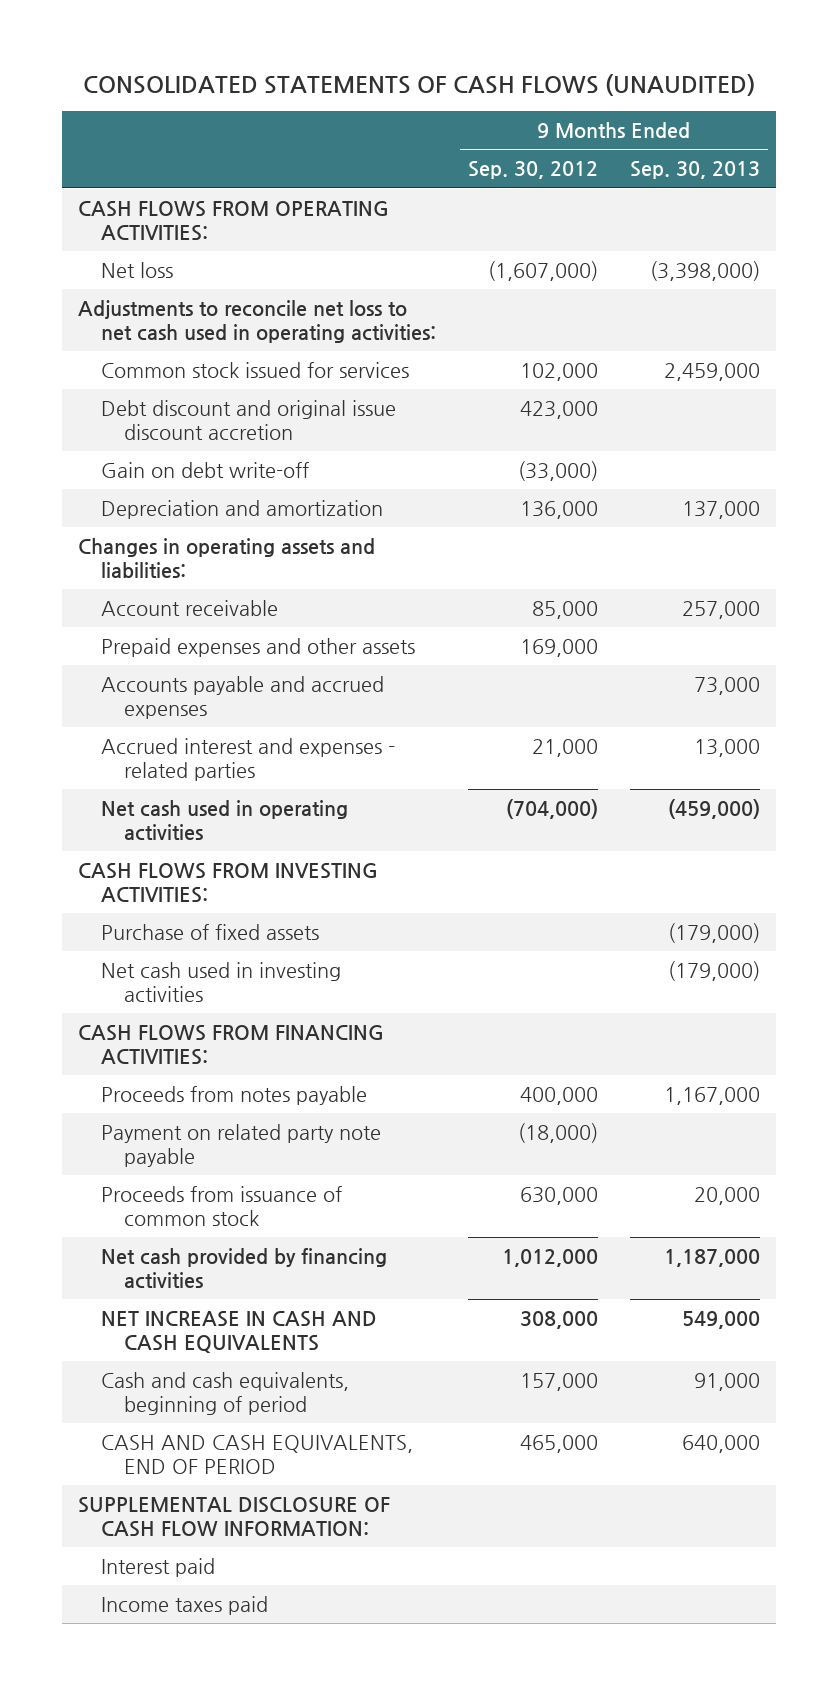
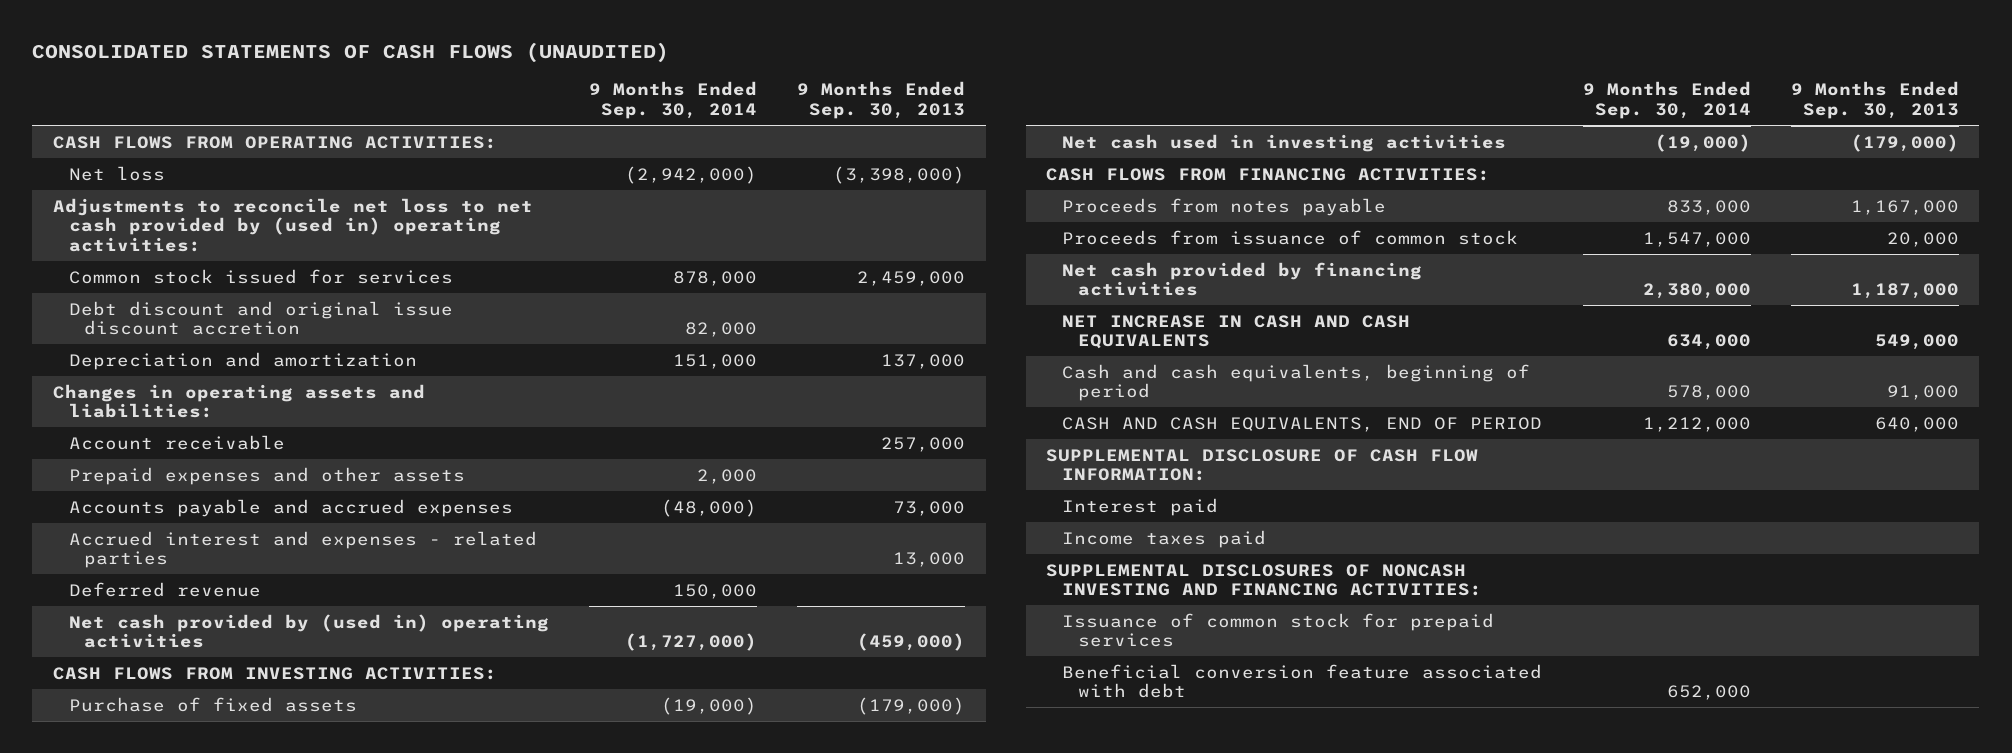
- | 9 Months Ended Sep. 30, 2012 | 9 Months Ended Sep. 30, 2013
+ | 9 Months Ended Sep. 30, 2014 | 9 Months Ended Sep. 30, 2013
- Adjustments to reconcile net loss to net cash used in operating activities:
+ Adjustments to reconcile net loss to net cash provided by (used in) operating activities:
- Gain on debt write-off | (33,000) |
- Net cash used in operating activities | (704,000) | (459,000)
+ Deferred revenue | 150,000 |
+ Net cash provided by (used in) operating activities | (1,727,000) | (459,000)
- Payment on related party note payable | (18,000) |
+ SUPPLEMENTAL DISCLOSURES OF NONCASH INVESTING AND FINANCING ACTIVITIES:
+ Issuance of common stock for prepaid services
+ Beneficial conversion feature associated with debt | 652,000 |

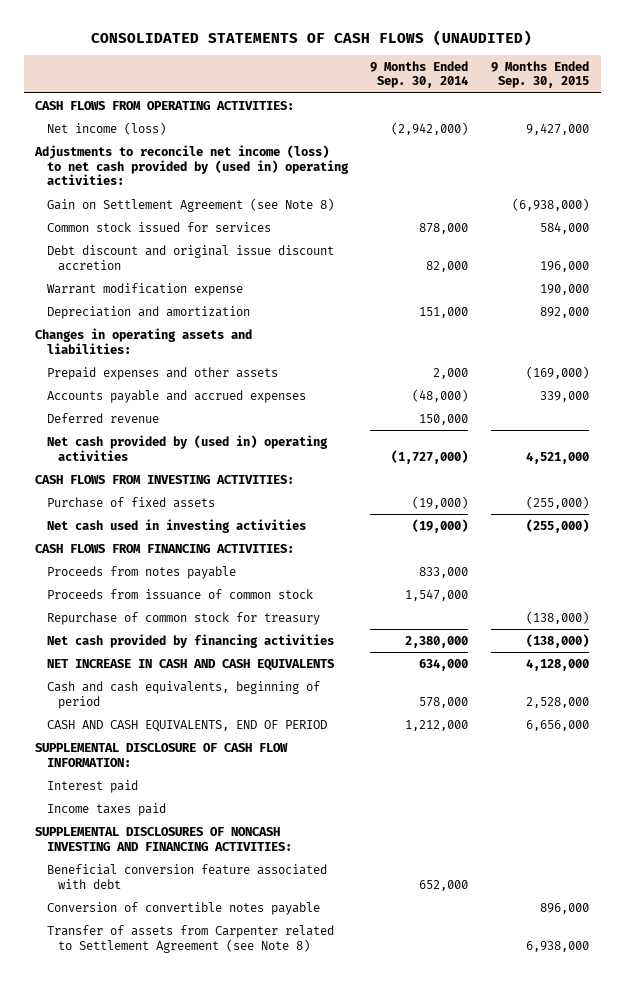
- | 9 Months Ended Sep. 30, 2014 | 9 Months Ended Sep. 30, 2013
+ | 9 Months Ended Sep. 30, 2014 | 9 Months Ended Sep. 30, 2015
- Net loss | (2,942,000) | (3,398,000)
- Adjustments to reconcile net loss to net cash provided by (used in) operating activities:
+ Net income (loss) | (2,942,000) | 9,427,000
+ Adjustments to reconcile net income (loss) to net cash provided by (used in) operating activities:
+ Gain on Settlement Agreement (see Note 8) | | (6,938,000)
+ Warrant modification expense | | 190,000
- Account receivable | | 257,000
- Accrued interest and expenses - related parties | | 13,000
+ Repurchase of common stock for treasury | | (138,000)
- Issuance of common stock for prepaid services
+ Conversion of convertible notes payable | | 896,000
+ Transfer of assets from Carpenter related to Settlement Agreement (see Note 8) | | 6,938,000

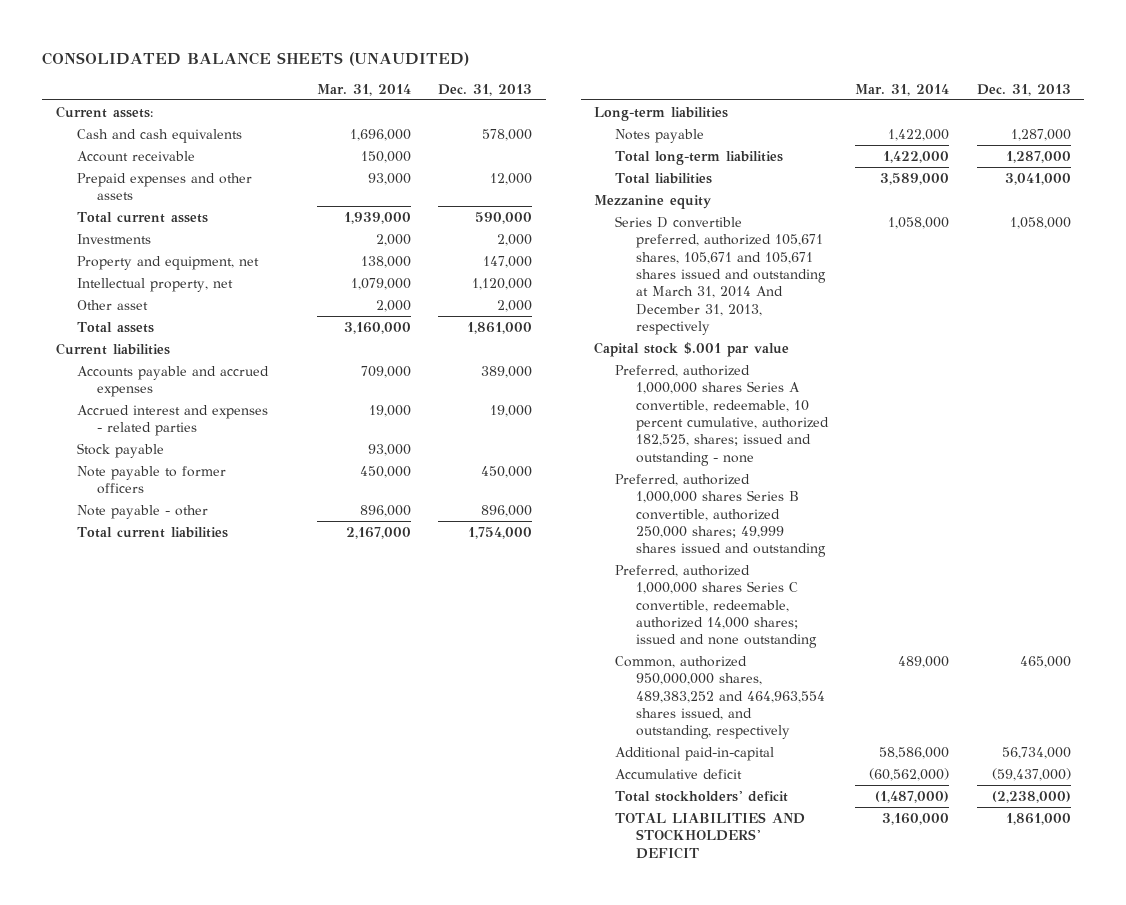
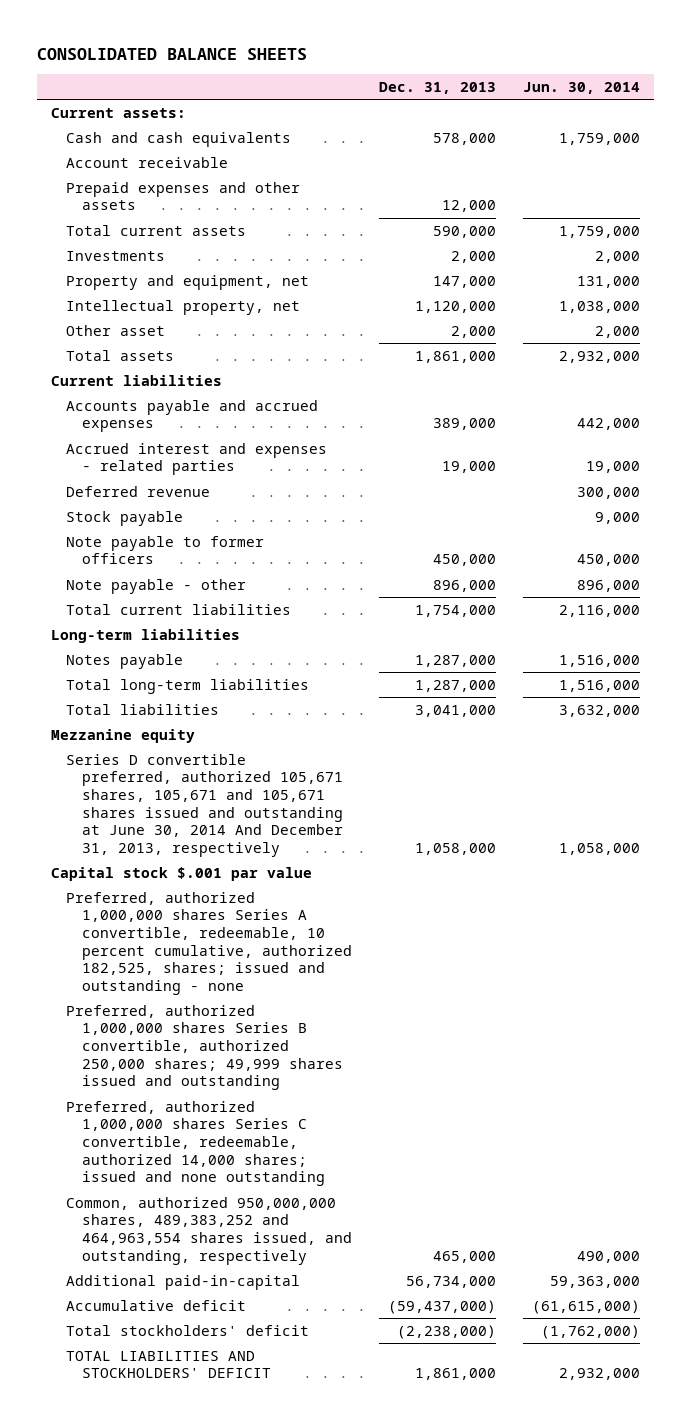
- CONSOLIDATED BALANCE SHEETS (UNAUDITED)
+ CONSOLIDATED BALANCE SHEETS
- | Mar. 31, 2014 | Dec. 31, 2013
+ | Dec. 31, 2013 | Jun. 30, 2014
+ Deferred revenue | | 300,000
- Series D convertible preferred, authorized 105,671 shares, 105,671 and 105,671 shares issued and outstanding at March 31, 2014 And December 31, 2013, respectively | 1,058,000 | 1,058,000
+ Series D convertible preferred, authorized 105,671 shares, 105,671 and 105,671 shares issued and outstanding at June 30, 2014 And December 31, 2013, respectively | 1,058,000 | 1,058,000

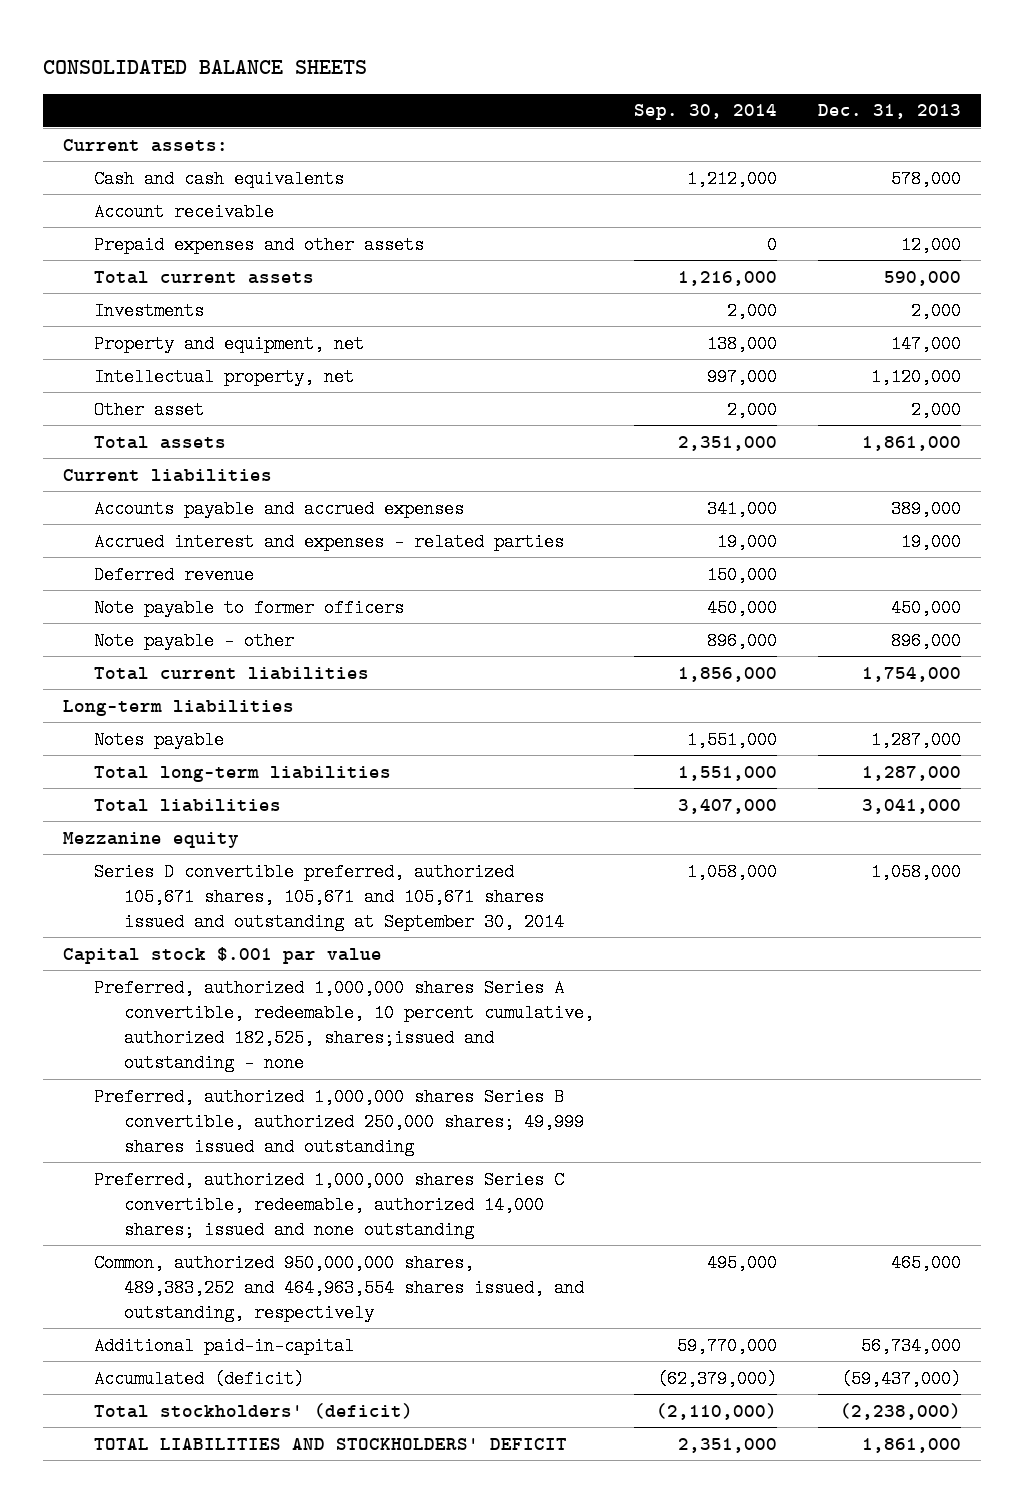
- | Dec. 31, 2013 | Jun. 30, 2014
+ | Sep. 30, 2014 | Dec. 31, 2013
- Stock payable | | 9,000
- Series D convertible preferred, authorized 105,671 shares, 105,671 and 105,671 shares issued and outstanding at June 30, 2014 And December 31, 2013, respectively | 1,058,000 | 1,058,000
+ Series D convertible preferred, authorized 105,671 shares, 105,671 and 105,671 shares issued and outstanding at September 30, 2014 | 1,058,000 | 1,058,000
- Preferred, authorized 1,000,000 shares Series A convertible, redeemable, 10 percent cumulative, authorized 182,525, shares; issued and outstanding - none
+ Preferred, authorized 1,000,000 shares Series A convertible, redeemable, 10 percent cumulative, authorized 182,525, shares;issued and outstanding - none
- Accumulative deficit | (59,437,000) | (61,615,000)
- Total stockholders' deficit | (2,238,000) | (1,762,000)
+ Accumulated (deficit) | (62,379,000) | (59,437,000)
+ Total stockholders' (deficit) | (2,110,000) | (2,238,000)

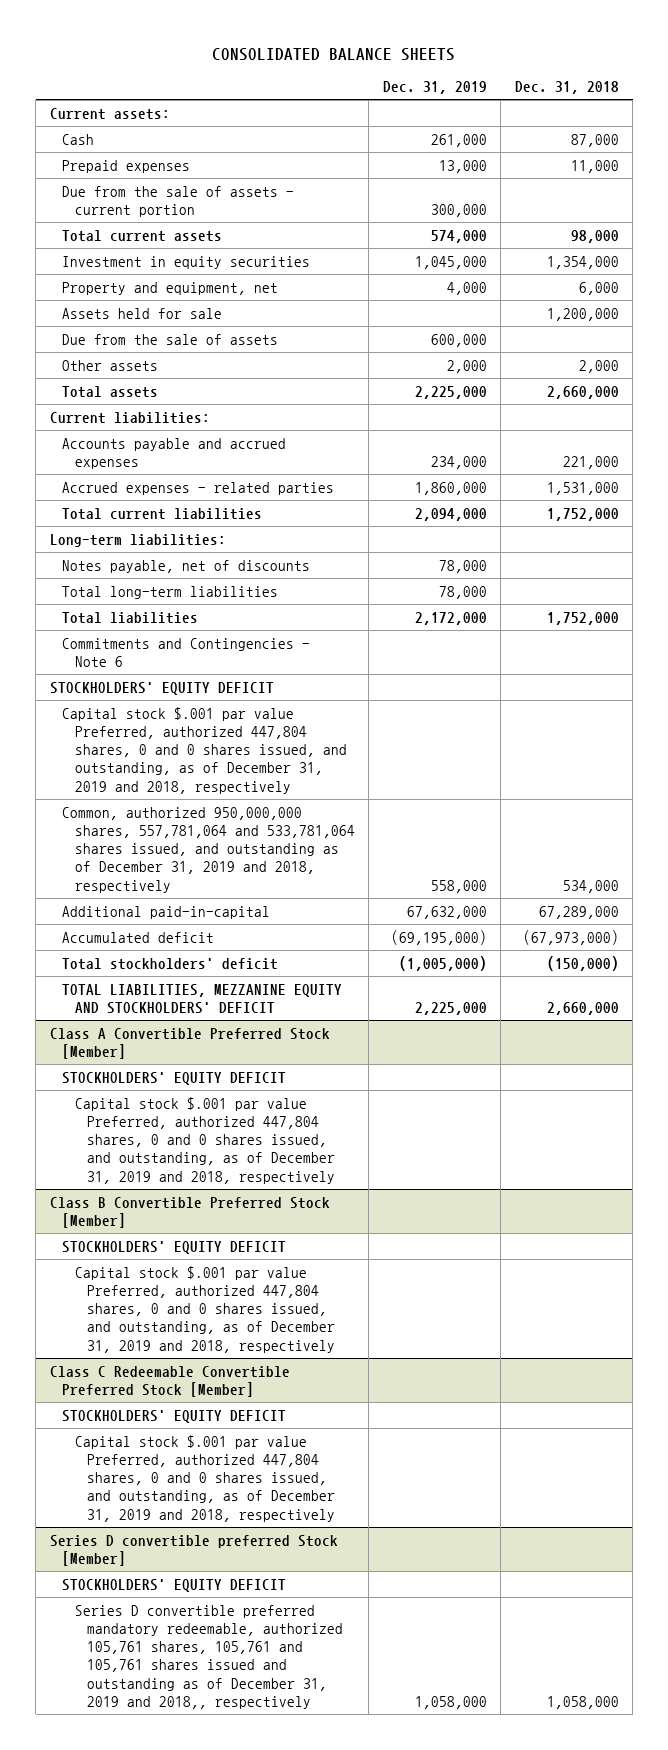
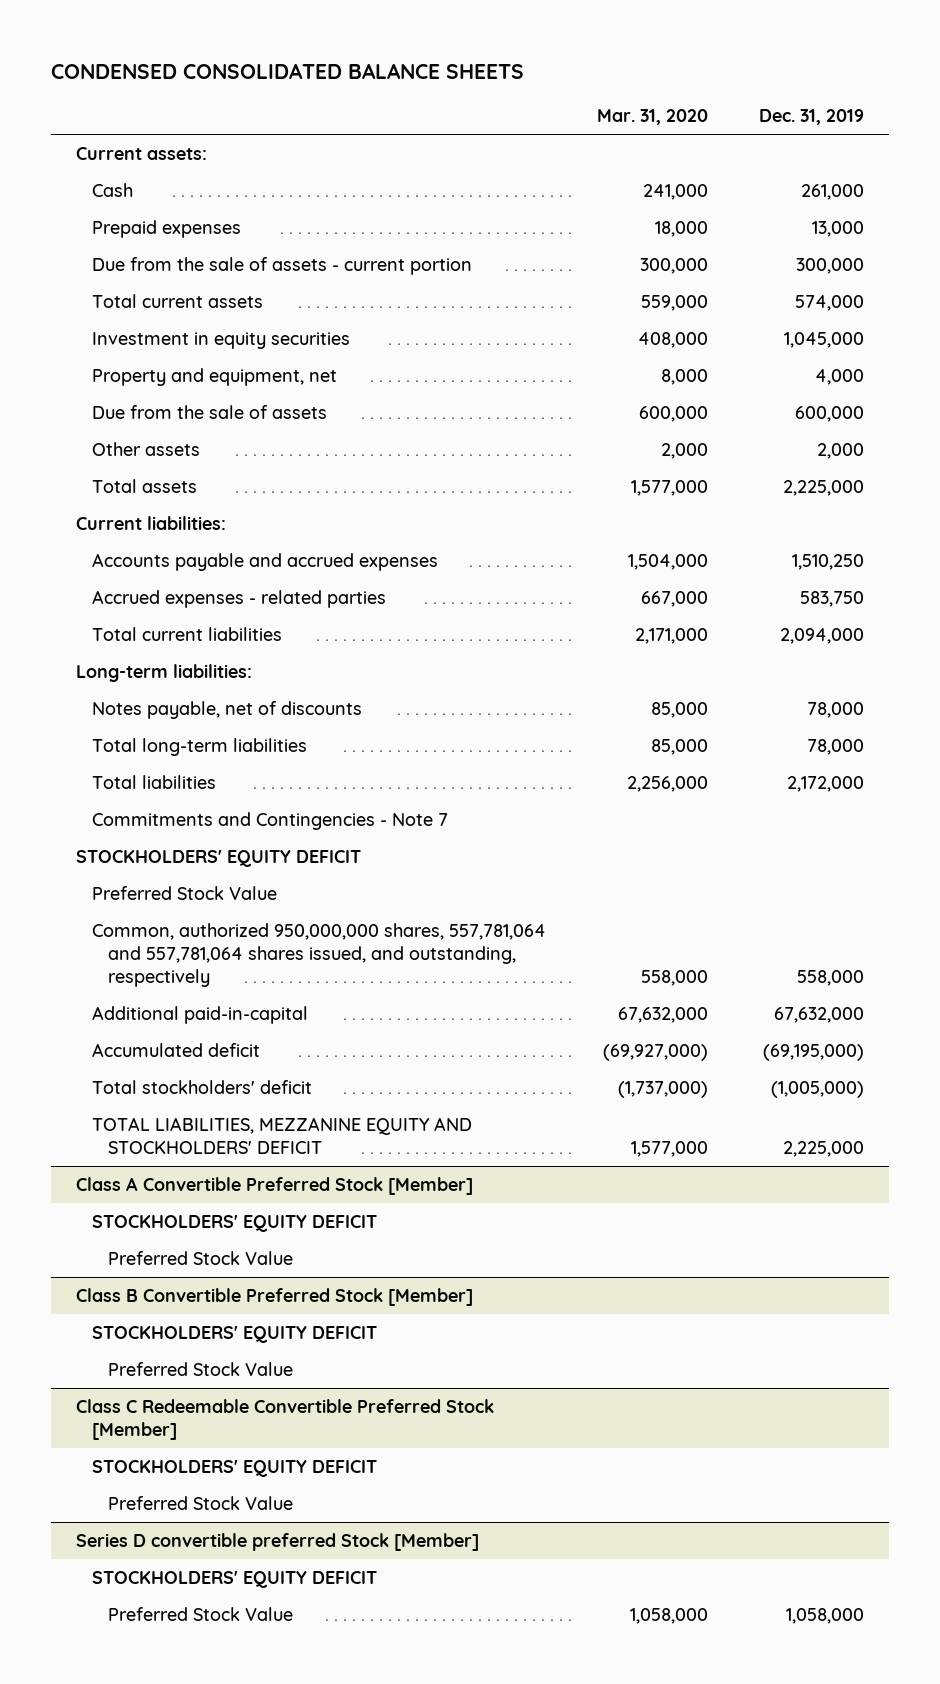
- CONSOLIDATED BALANCE SHEETS
+ CONDENSED CONSOLIDATED BALANCE SHEETS
- | Dec. 31, 2019 | Dec. 31, 2018
+ | Mar. 31, 2020 | Dec. 31, 2019
- Assets held for sale | | 1,200,000
- Accounts payable and accrued expenses | 234,000 | 221,000
- Accrued expenses - related parties | 1,860,000 | 1,531,000
+ Accounts payable and accrued expenses | 1,504,000 | 1,510,250
+ Accrued expenses - related parties | 667,000 | 583,750
- Commitments and Contingencies - Note 6
+ Commitments and Contingencies - Note 7
- Capital stock $.001 par value Preferred, authorized 447,804 shares, 0 and 0 shares issued, and outstanding, as of December 31, 2019 and 2018, respectively
- Common, authorized 950,000,000 shares, 557,781,064 and 533,781,064 shares issued, and outstanding as of December 31, 2019 and 2018, respectively | 558,000 | 534,000
+ Preferred Stock Value
+ Common, authorized 950,000,000 shares, 557,781,064 and 557,781,064 shares issued, and outstanding, respectively | 558,000 | 558,000
@ Class A Convertible Preferred Stock [Member]
- Capital stock $.001 par value Preferred, authorized 447,804 shares, 0 and 0 shares issued, and outstanding, as of December 31, 2019 and 2018, respectively
+ Preferred Stock Value
@ Class B Convertible Preferred Stock [Member]
- Capital stock $.001 par value Preferred, authorized 447,804 shares, 0 and 0 shares issued, and outstanding, as of December 31, 2019 and 2018, respectively
+ Preferred Stock Value
@ Class C Redeemable Convertible Preferred Stock [Member]
- Capital stock $.001 par value Preferred, authorized 447,804 shares, 0 and 0 shares issued, and outstanding, as of December 31, 2019 and 2018, respectively
+ Preferred Stock Value
@ Series D convertible preferred Stock [Member]
- Series D convertible preferred mandatory redeemable, authorized 105,761 shares, 105,761 and 105,761 shares issued and outstanding as of December 31, 2019 and 2018,, respectively | 1,058,000 | 1,058,000
+ Preferred Stock Value | 1,058,000 | 1,058,000

